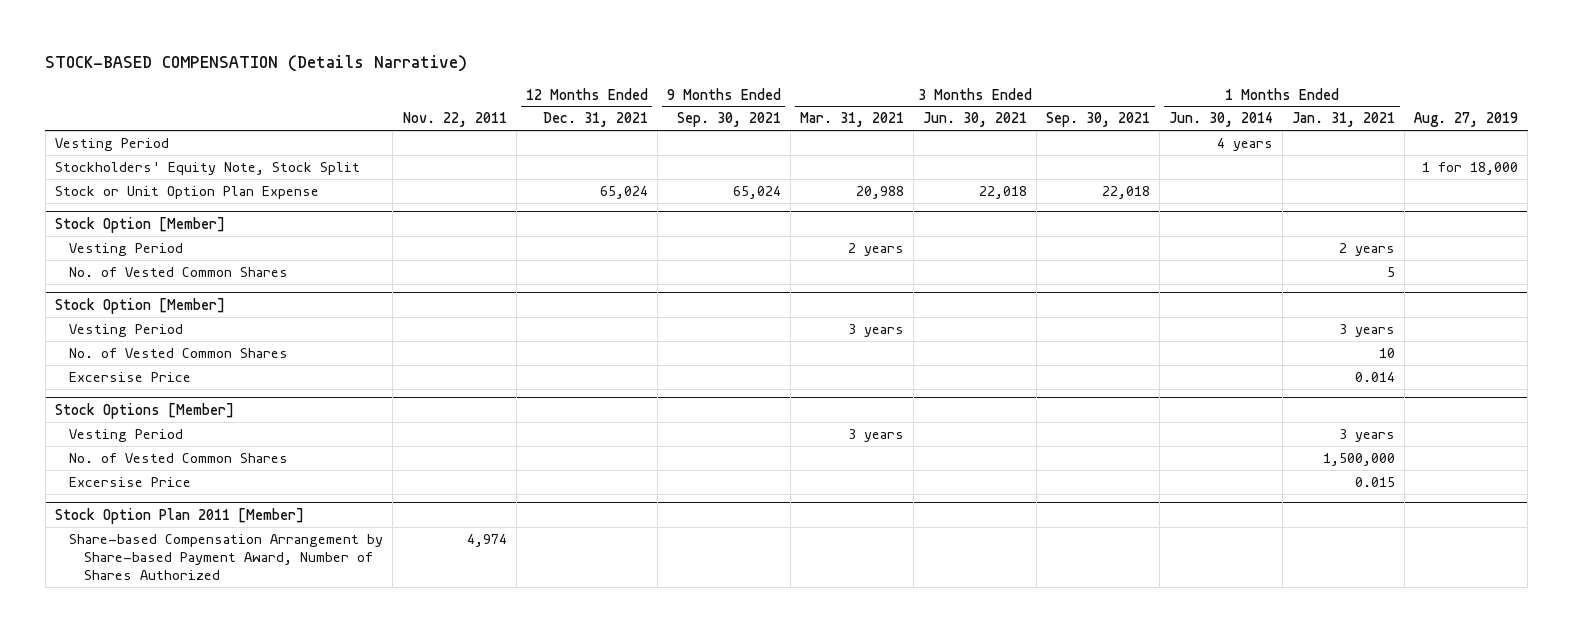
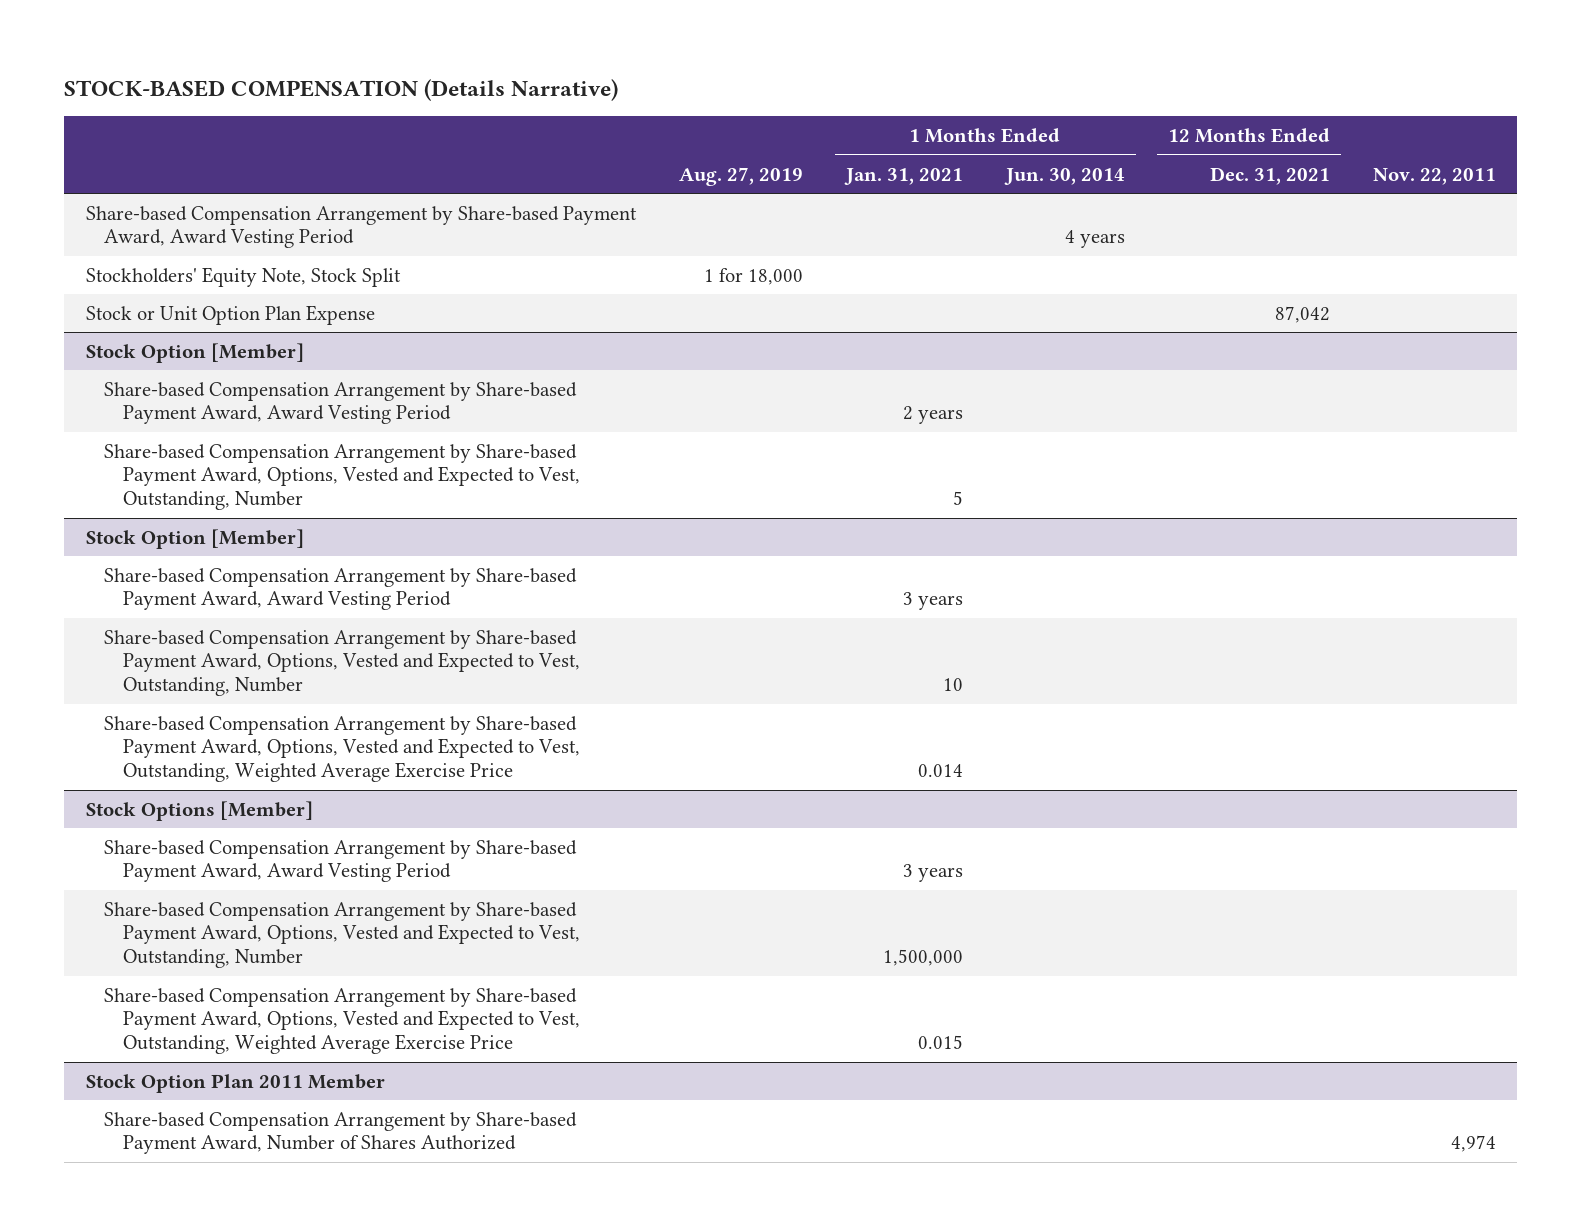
- | Nov. 22, 2011 | 12 Months Ended Dec. 31, 2021 | 9 Months Ended Sep. 30, 2021 | 3 Months Ended Mar. 31, 2021 | 3 Months Ended Jun. 30, 2021 | 3 Months Ended Sep. 30, 2021 | 1 Months Ended Jun. 30, 2014 | 1 Months Ended Jan. 31, 2021 | Aug. 27, 2019
+ | Aug. 27, 2019 | 1 Months Ended Jan. 31, 2021 | 1 Months Ended Jun. 30, 2014 | 12 Months Ended Dec. 31, 2021 | Nov. 22, 2011
- Vesting Period | | | | | | | 4 years | |
+ Share-based Compensation Arrangement by Share-based Payment Award, Award Vesting Period | | | 4 years | |
- Stock or Unit Option Plan Expense | | 65,024 | 65,024 | 20,988 | 22,018 | 22,018 | | |
+ Stock or Unit Option Plan Expense | | | | 87,042 |
@ Stock Option [Member]
- Vesting Period | | | | 2 years | | | | 2 years |
- No. of Vested Common Shares | | | | | | | | 5 |
+ Share-based Compensation Arrangement by Share-based Payment Award, Award Vesting Period | | 2 years | | |
+ Share-based Compensation Arrangement by Share-based Payment Award, Options, Vested and Expected to Vest, Outstanding, Number | | 5 | | |
- Vesting Period | | | | 3 years | | | | 3 years |
- No. of Vested Common Shares | | | | | | | | 10 |
- Excersise Price | | | | | | | | 0.014 |
+ Share-based Compensation Arrangement by Share-based Payment Award, Award Vesting Period | | 3 years | | |
+ Share-based Compensation Arrangement by Share-based Payment Award, Options, Vested and Expected to Vest, Outstanding, Number | | 10 | | |
+ Share-based Compensation Arrangement by Share-based Payment Award, Options, Vested and Expected to Vest, Outstanding, Weighted Average Exercise Price | | 0.014 | | |
@ Stock Options [Member]
- Vesting Period | | | | 3 years | | | | 3 years |
- No. of Vested Common Shares | | | | | | | | 1,500,000 |
- Excersise Price | | | | | | | | 0.015 |
- Stock Option Plan 2011 [Member]
@ Stock Options [Member]
+ Share-based Compensation Arrangement by Share-based Payment Award, Award Vesting Period | | 3 years | | |
+ Share-based Compensation Arrangement by Share-based Payment Award, Options, Vested and Expected to Vest, Outstanding, Number | | 1,500,000 | | |
+ Share-based Compensation Arrangement by Share-based Payment Award, Options, Vested and Expected to Vest, Outstanding, Weighted Average Exercise Price | | 0.015 | | |
+ Stock Option Plan 2011 Member

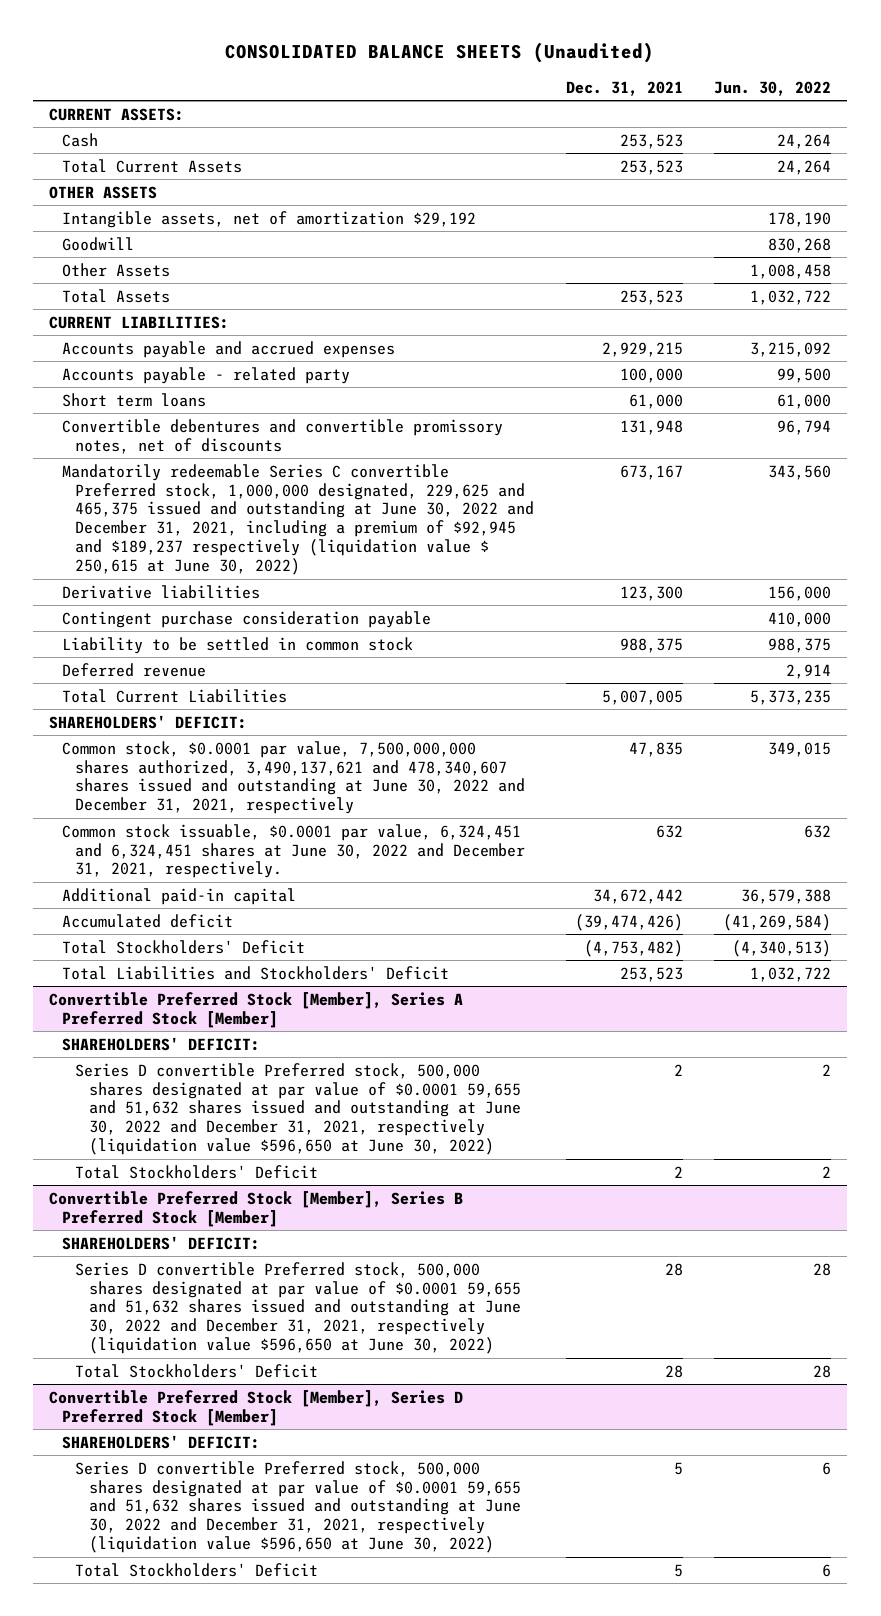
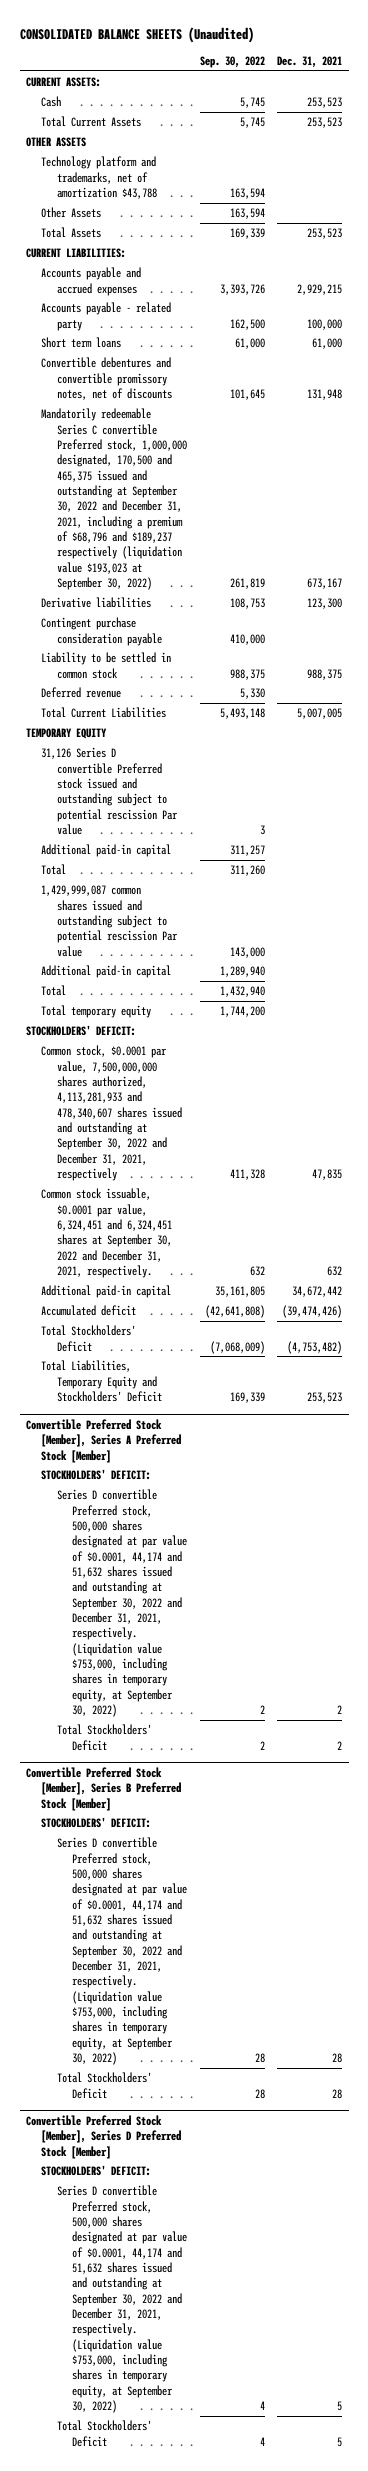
- | Dec. 31, 2021 | Jun. 30, 2022
+ | Sep. 30, 2022 | Dec. 31, 2021
- Intangible assets, net of amortization $29,192 | | 178,190
- Goodwill | | 830,268
+ Technology platform and trademarks, net of amortization $43,788 | 163,594 |
- Mandatorily redeemable Series C convertible Preferred stock, 1,000,000 designated, 229,625 and 465,375 issued and outstanding at June 30, 2022 and December 31, 2021, including a premium of $92,945 and $189,237 respectively (liquidation value $ 250,615 at June 30, 2022) | 673,167 | 343,560
+ Mandatorily redeemable Series C convertible Preferred stock, 1,000,000 designated, 170,500 and 465,375 issued and outstanding at September 30, 2022 and December 31, 2021, including a premium of $68,796 and $189,237 respectively (liquidation value $193,023 at September 30, 2022) | 261,819 | 673,167
- SHAREHOLDERS' DEFICIT:
- Common stock, $0.0001 par value, 7,500,000,000 shares authorized, 3,490,137,621 and 478,340,607 shares issued and outstanding at June 30, 2022 and December 31, 2021, respectively | 47,835 | 349,015
- Common stock issuable, $0.0001 par value, 6,324,451 and 6,324,451 shares at June 30, 2022 and December 31, 2021, respectively. | 632 | 632
+ TEMPORARY EQUITY
+ 31,126 Series D convertible Preferred stock issued and outstanding subject to potential rescission Par value | 3 |
+ Additional paid-in capital | 311,257 |
+ Total | 311,260 |
+ 1,429,999,087 common shares issued and outstanding subject to potential rescission Par value | 143,000 |
+ Additional paid-in capital | 1,289,940 |
+ Total | 1,432,940 |
+ Total temporary equity | 1,744,200 |
+ STOCKHOLDERS' DEFICIT:
+ Common stock, $0.0001 par value, 7,500,000,000 shares authorized, 4,113,281,933 and 478,340,607 shares issued and outstanding at September 30, 2022 and December 31, 2021, respectively | 411,328 | 47,835
+ Common stock issuable, $0.0001 par value, 6,324,451 and 6,324,451 shares at September 30, 2022 and December 31, 2021, respectively. | 632 | 632
- Total Liabilities and Stockholders' Deficit | 253,523 | 1,032,722
+ Total Liabilities, Temporary Equity and Stockholders' Deficit | 169,339 | 253,523
@ Convertible Preferred Stock [Member], Series A Preferred Stock [Member]
- SHAREHOLDERS' DEFICIT:
- Series D convertible Preferred stock, 500,000 shares designated at par value of $0.0001 59,655 and 51,632 shares issued and outstanding at June 30, 2022 and December 31, 2021, respectively (liquidation value $596,650 at June 30, 2022) | 2 | 2
+ STOCKHOLDERS' DEFICIT:
+ Series D convertible Preferred stock, 500,000 shares designated at par value of $0.0001, 44,174 and 51,632 shares issued and outstanding at September 30, 2022 and December 31, 2021, respectively. (Liquidation value $753,000, including shares in temporary equity, at September 30, 2022) | 2 | 2
@ Convertible Preferred Stock [Member], Series B Preferred Stock [Member]
- SHAREHOLDERS' DEFICIT:
- Series D convertible Preferred stock, 500,000 shares designated at par value of $0.0001 59,655 and 51,632 shares issued and outstanding at June 30, 2022 and December 31, 2021, respectively (liquidation value $596,650 at June 30, 2022) | 28 | 28
+ STOCKHOLDERS' DEFICIT:
+ Series D convertible Preferred stock, 500,000 shares designated at par value of $0.0001, 44,174 and 51,632 shares issued and outstanding at September 30, 2022 and December 31, 2021, respectively. (Liquidation value $753,000, including shares in temporary equity, at September 30, 2022) | 28 | 28
@ Convertible Preferred Stock [Member], Series D Preferred Stock [Member]
- SHAREHOLDERS' DEFICIT:
- Series D convertible Preferred stock, 500,000 shares designated at par value of $0.0001 59,655 and 51,632 shares issued and outstanding at June 30, 2022 and December 31, 2021, respectively (liquidation value $596,650 at June 30, 2022) | 5 | 6
+ STOCKHOLDERS' DEFICIT:
+ Series D convertible Preferred stock, 500,000 shares designated at par value of $0.0001, 44,174 and 51,632 shares issued and outstanding at September 30, 2022 and December 31, 2021, respectively. (Liquidation value $753,000, including shares in temporary equity, at September 30, 2022) | 4 | 5

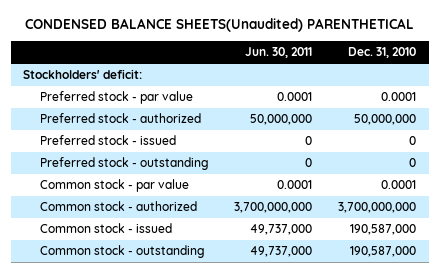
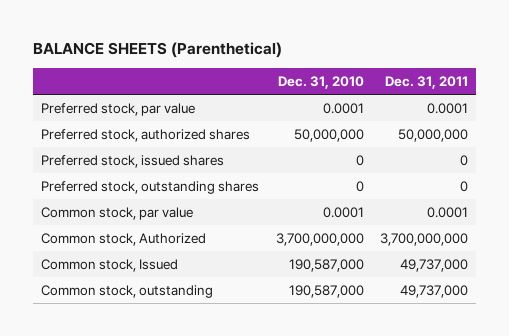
- CONDENSED BALANCE SHEETS(Unaudited) PARENTHETICAL
+ BALANCE SHEETS (Parenthetical)
- | Jun. 30, 2011 | Dec. 31, 2010
+ | Dec. 31, 2010 | Dec. 31, 2011
- Stockholders' deficit:
- Preferred stock - par value | 0.0001 | 0.0001
- Preferred stock - authorized | 50,000,000 | 50,000,000
- Preferred stock - issued | 0 | 0
- Preferred stock - outstanding | 0 | 0
- Common stock - par value | 0.0001 | 0.0001
- Common stock - authorized | 3,700,000,000 | 3,700,000,000
- Common stock - issued | 49,737,000 | 190,587,000
- Common stock - outstanding | 49,737,000 | 190,587,000
+ Preferred stock, par value | 0.0001 | 0.0001
+ Preferred stock, authorized shares | 50,000,000 | 50,000,000
+ Preferred stock, issued shares | 0 | 0
+ Preferred stock, outstanding shares | 0 | 0
+ Common stock, par value | 0.0001 | 0.0001
+ Common stock, Authorized | 3,700,000,000 | 3,700,000,000
+ Common stock, Issued | 190,587,000 | 49,737,000
+ Common stock, outstanding | 190,587,000 | 49,737,000

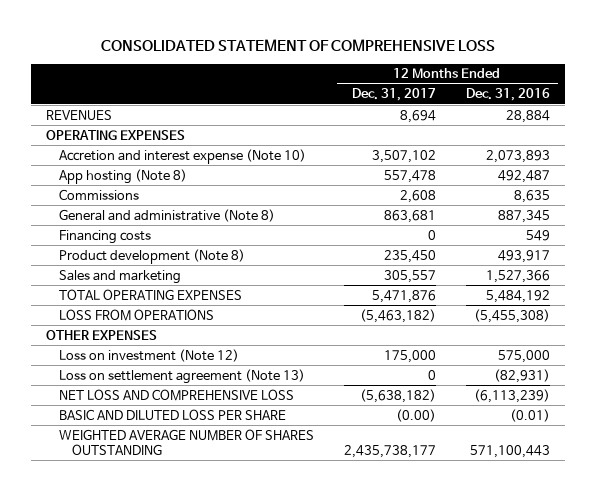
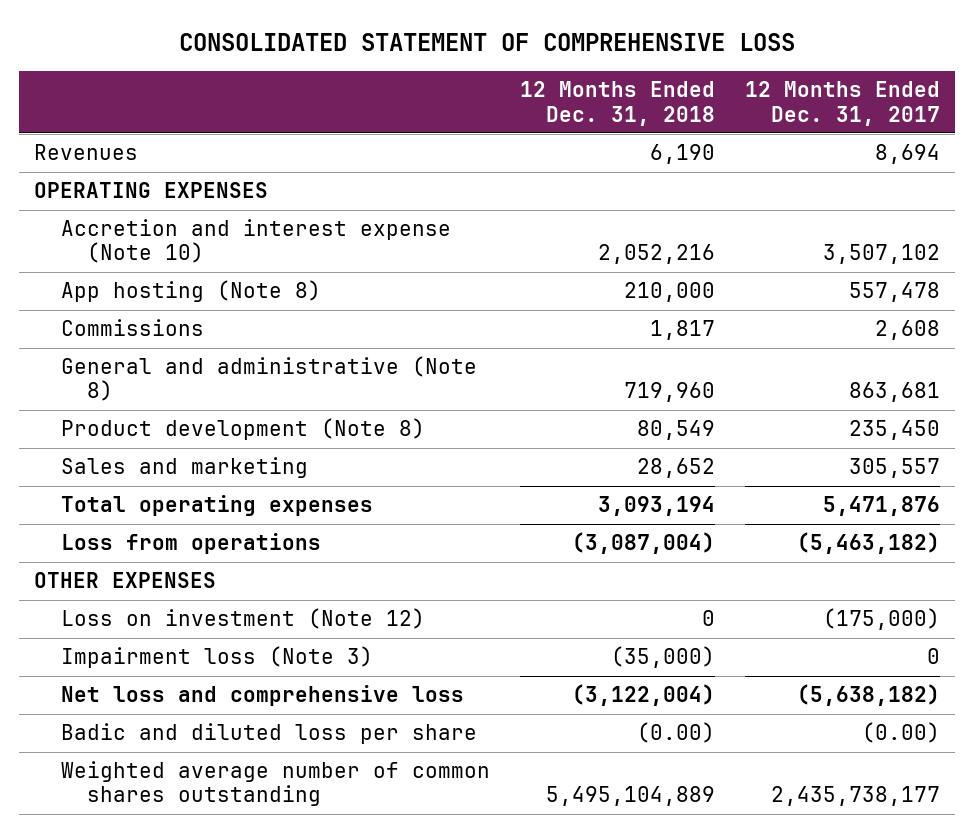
- | 12 Months Ended Dec. 31, 2017 | 12 Months Ended Dec. 31, 2016
+ | 12 Months Ended Dec. 31, 2018 | 12 Months Ended Dec. 31, 2017
- REVENUES | 8,694 | 28,884
+ Revenues | 6,190 | 8,694
- Financing costs | 0 | 549
- TOTAL OPERATING EXPENSES | 5,471,876 | 5,484,192
- LOSS FROM OPERATIONS | (5,463,182) | (5,455,308)
+ Total operating expenses | 3,093,194 | 5,471,876
+ Loss from operations | (3,087,004) | (5,463,182)
- Loss on investment (Note 12) | 175,000 | 575,000
- Loss on settlement agreement (Note 13) | 0 | (82,931)
- NET LOSS AND COMPREHENSIVE LOSS | (5,638,182) | (6,113,239)
- BASIC AND DILUTED LOSS PER SHARE | (0.00) | (0.01)
- WEIGHTED AVERAGE NUMBER OF SHARES OUTSTANDING | 2,435,738,177 | 571,100,443
+ Loss on investment (Note 12) | 0 | (175,000)
+ Impairment loss (Note 3) | (35,000) | 0
+ Net loss and comprehensive loss | (3,122,004) | (5,638,182)
+ Badic and diluted loss per share | (0.00) | (0.00)
+ Weighted average number of common shares outstanding | 5,495,104,889 | 2,435,738,177

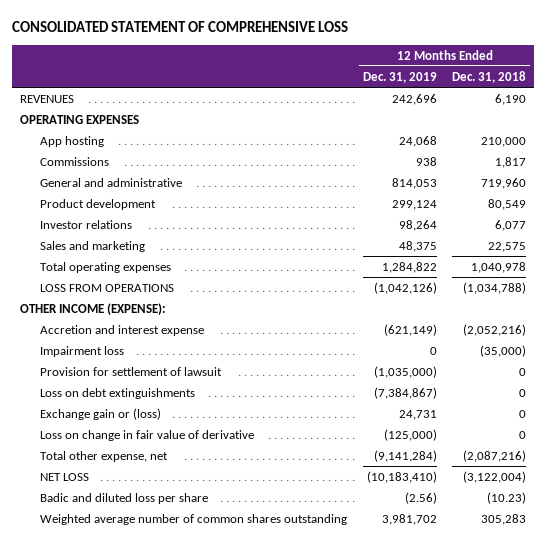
- | 12 Months Ended Dec. 31, 2018 | 12 Months Ended Dec. 31, 2017
+ | 12 Months Ended Dec. 31, 2019 | 12 Months Ended Dec. 31, 2018
- Revenues | 6,190 | 8,694
+ REVENUES | 242,696 | 6,190
- Accretion and interest expense (Note 10) | 2,052,216 | 3,507,102
- App hosting (Note 8) | 210,000 | 557,478
+ App hosting | 24,068 | 210,000
- General and administrative (Note 8) | 719,960 | 863,681
- Product development (Note 8) | 80,549 | 235,450
- Sales and marketing | 28,652 | 305,557
- Total operating expenses | 3,093,194 | 5,471,876
- Loss from operations | (3,087,004) | (5,463,182)
- OTHER EXPENSES
- Loss on investment (Note 12) | 0 | (175,000)
- Impairment loss (Note 3) | (35,000) | 0
- Net loss and comprehensive loss | (3,122,004) | (5,638,182)
- Badic and diluted loss per share | (0.00) | (0.00)
- Weighted average number of common shares outstanding | 5,495,104,889 | 2,435,738,177
+ General and administrative | 814,053 | 719,960
+ Product development | 299,124 | 80,549
+ Investor relations | 98,264 | 6,077
+ Sales and marketing | 48,375 | 22,575
+ Total operating expenses | 1,284,822 | 1,040,978
+ LOSS FROM OPERATIONS | (1,042,126) | (1,034,788)
+ OTHER INCOME (EXPENSE):
+ Accretion and interest expense | (621,149) | (2,052,216)
+ Impairment loss | 0 | (35,000)
+ Provision for settlement of lawsuit | (1,035,000) | 0
+ Loss on debt extinguishments | (7,384,867) | 0
+ Exchange gain or (loss) | 24,731 | 0
+ Loss on change in fair value of derivative | (125,000) | 0
+ Total other expense, net | (9,141,284) | (2,087,216)
+ NET LOSS | (10,183,410) | (3,122,004)
+ Badic and diluted loss per share | (2.56) | (10.23)
+ Weighted average number of common shares outstanding | 3,981,702 | 305,283

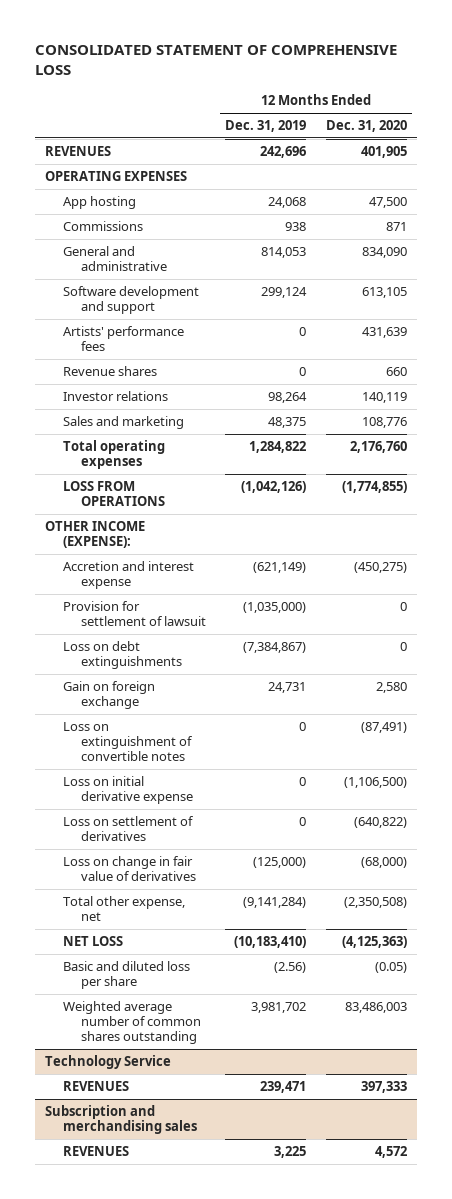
- | 12 Months Ended Dec. 31, 2019 | 12 Months Ended Dec. 31, 2018
+ | 12 Months Ended Dec. 31, 2019 | 12 Months Ended Dec. 31, 2020
- Product development | 299,124 | 80,549
+ Software development and support | 299,124 | 613,105
+ Artists' performance fees | 0 | 431,639
+ Revenue shares | 0 | 660
- Impairment loss | 0 | (35,000)
- Exchange gain or (loss) | 24,731 | 0
- Loss on change in fair value of derivative | (125,000) | 0
+ Gain on foreign exchange | 24,731 | 2,580
+ Loss on extinguishment of convertible notes | 0 | (87,491)
+ Loss on initial derivative expense | 0 | (1,106,500)
+ Loss on settlement of derivatives | 0 | (640,822)
+ Loss on change in fair value of derivatives | (125,000) | (68,000)
- Badic and diluted loss per share | (2.56) | (10.23)
+ Basic and diluted loss per share | (2.56) | (0.05)
+ Technology Service
+ REVENUES | 239,471 | 397,333
+ Subscription and merchandising sales
+ REVENUES | 3,225 | 4,572

